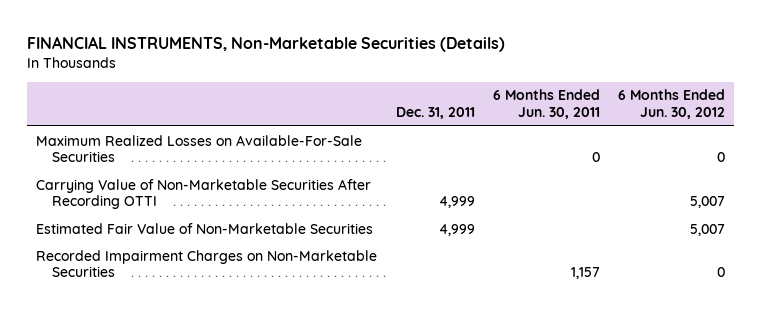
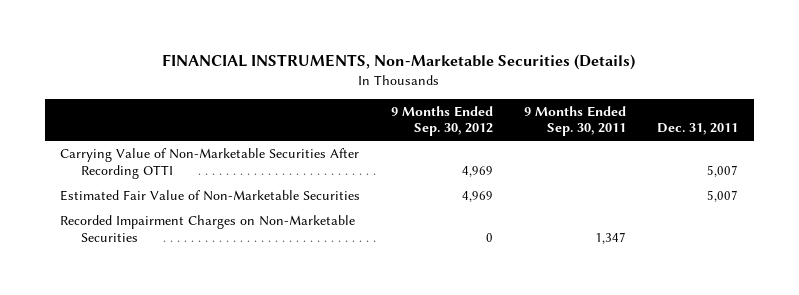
- | Dec. 31, 2011 | 6 Months Ended Jun. 30, 2011 | 6 Months Ended Jun. 30, 2012
+ | 9 Months Ended Sep. 30, 2012 | 9 Months Ended Sep. 30, 2011 | Dec. 31, 2011
- Maximum Realized Losses on Available-For-Sale Securities | | 0 | 0
- Carrying Value of Non-Marketable Securities After Recording OTTI | 4,999 | | 5,007
- Estimated Fair Value of Non-Marketable Securities | 4,999 | | 5,007
+ Carrying Value of Non-Marketable Securities After Recording OTTI | 4,969 | | 5,007
+ Estimated Fair Value of Non-Marketable Securities | 4,969 | | 5,007

